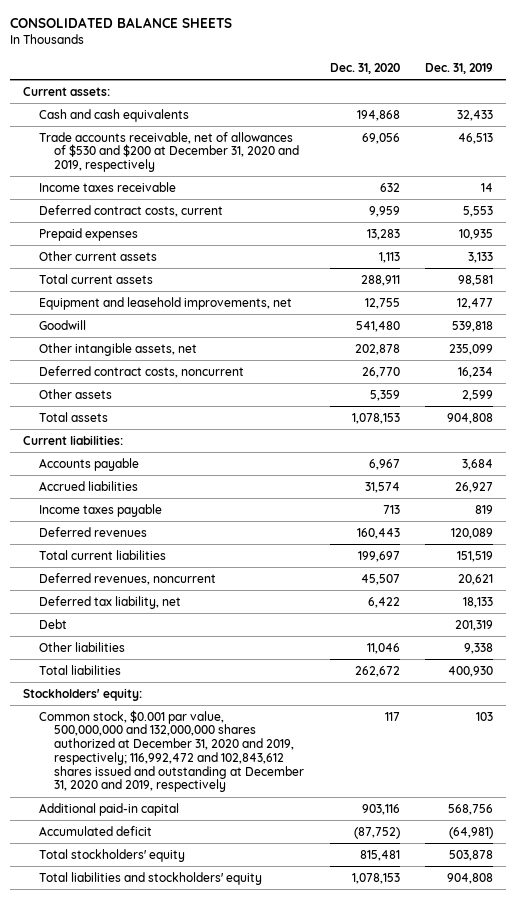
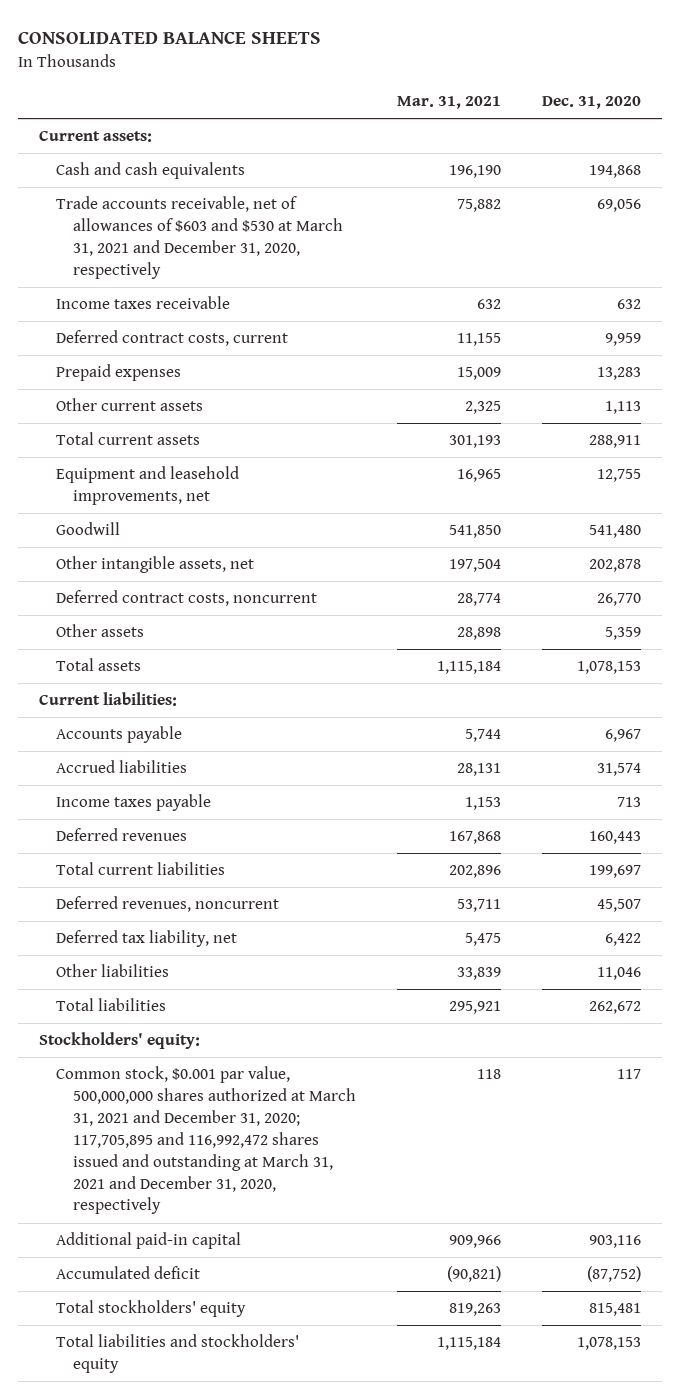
- | Dec. 31, 2020 | Dec. 31, 2019
+ | Mar. 31, 2021 | Dec. 31, 2020
- Trade accounts receivable, net of allowances of $530 and $200 at December 31, 2020 and 2019, respectively | 69,056 | 46,513
+ Trade accounts receivable, net of allowances of $603 and $530 at March 31, 2021 and December 31, 2020, respectively | 75,882 | 69,056
- Debt | | 201,319
- Common stock, $0.001 par value, 500,000,000 and 132,000,000 shares authorized at December 31, 2020 and 2019, respectively; 116,992,472 and 102,843,612 shares issued and outstanding at December 31, 2020 and 2019, respectively | 117 | 103
+ Common stock, $0.001 par value, 500,000,000 shares authorized at March 31, 2021 and December 31, 2020; 117,705,895 and 116,992,472 shares issued and outstanding at March 31, 2021 and December 31, 2020, respectively | 118 | 117

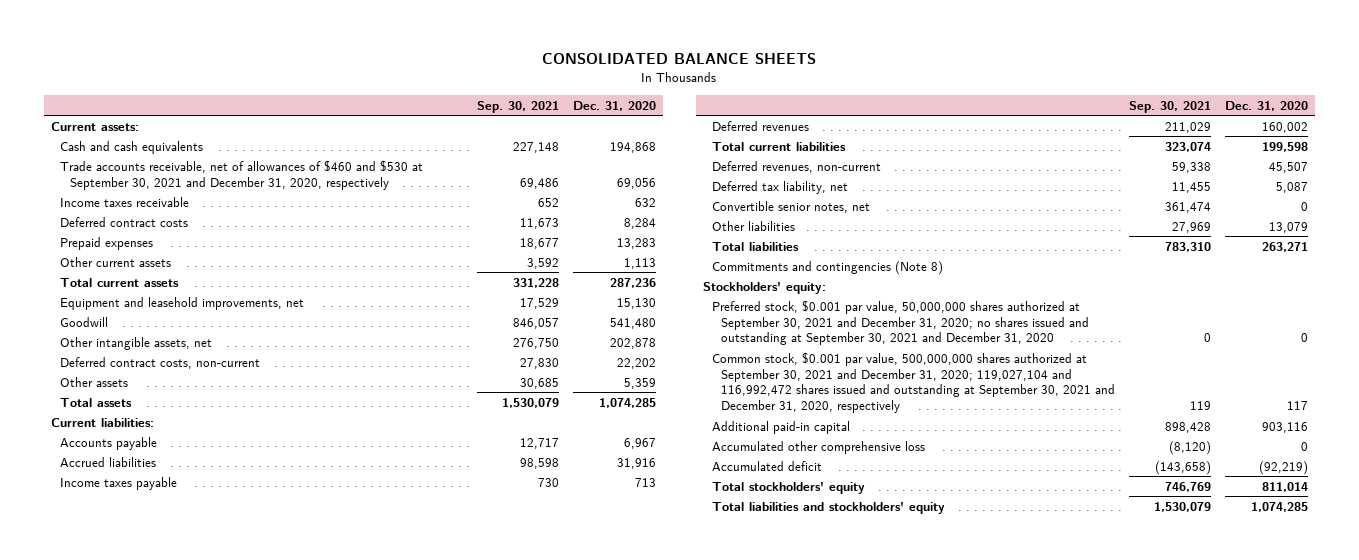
- | Mar. 31, 2021 | Dec. 31, 2020
+ | Sep. 30, 2021 | Dec. 31, 2020
- Trade accounts receivable, net of allowances of $603 and $530 at March 31, 2021 and December 31, 2020, respectively | 75,882 | 69,056
+ Trade accounts receivable, net of allowances of $460 and $530 at September 30, 2021 and December 31, 2020, respectively | 69,486 | 69,056
- Deferred contract costs, current | 11,155 | 9,959
+ Deferred contract costs | 11,673 | 8,284
- Total current assets | 301,193 | 288,911
- Equipment and leasehold improvements, net | 16,965 | 12,755
+ Total current assets | 331,228 | 287,236
+ Equipment and leasehold improvements, net | 17,529 | 15,130
- Deferred contract costs, noncurrent | 28,774 | 26,770
+ Deferred contract costs, non-current | 27,830 | 22,202
- Total assets | 1,115,184 | 1,078,153
+ Total assets | 1,530,079 | 1,074,285
- Accrued liabilities | 28,131 | 31,574
+ Accrued liabilities | 98,598 | 31,916
- Deferred revenues | 167,868 | 160,443
- Total current liabilities | 202,896 | 199,697
- Deferred revenues, noncurrent | 53,711 | 45,507
- Deferred tax liability, net | 5,475 | 6,422
- Other liabilities | 33,839 | 11,046
- Total liabilities | 295,921 | 262,672
+ Deferred revenues | 211,029 | 160,002
+ Total current liabilities | 323,074 | 199,598
+ Deferred revenues, non-current | 59,338 | 45,507
+ Deferred tax liability, net | 11,455 | 5,087
+ Convertible senior notes, net | 361,474 | 0
+ Other liabilities | 27,969 | 13,079
+ Total liabilities | 783,310 | 263,271
+ Commitments and contingencies (Note 8)
- Common stock, $0.001 par value, 500,000,000 shares authorized at March 31, 2021 and December 31, 2020; 117,705,895 and 116,992,472 shares issued and outstanding at March 31, 2021 and December 31, 2020, respectively | 118 | 117
+ Preferred stock, $0.001 par value, 50,000,000 shares authorized at September 30, 2021 and December 31, 2020; no shares issued and outstanding at September 30, 2021 and December 31, 2020 | 0 | 0
+ Common stock, $0.001 par value, 500,000,000 shares authorized at September 30, 2021 and December 31, 2020; 119,027,104 and 116,992,472 shares issued and outstanding at September 30, 2021 and December 31, 2020, respectively | 119 | 117
- Accumulated deficit | (90,821) | (87,752)
- Total stockholders' equity | 819,263 | 815,481
- Total liabilities and stockholders' equity | 1,115,184 | 1,078,153
+ Accumulated other comprehensive loss | (8,120) | 0
+ Accumulated deficit | (143,658) | (92,219)
+ Total stockholders' equity | 746,769 | 811,014
+ Total liabilities and stockholders' equity | 1,530,079 | 1,074,285

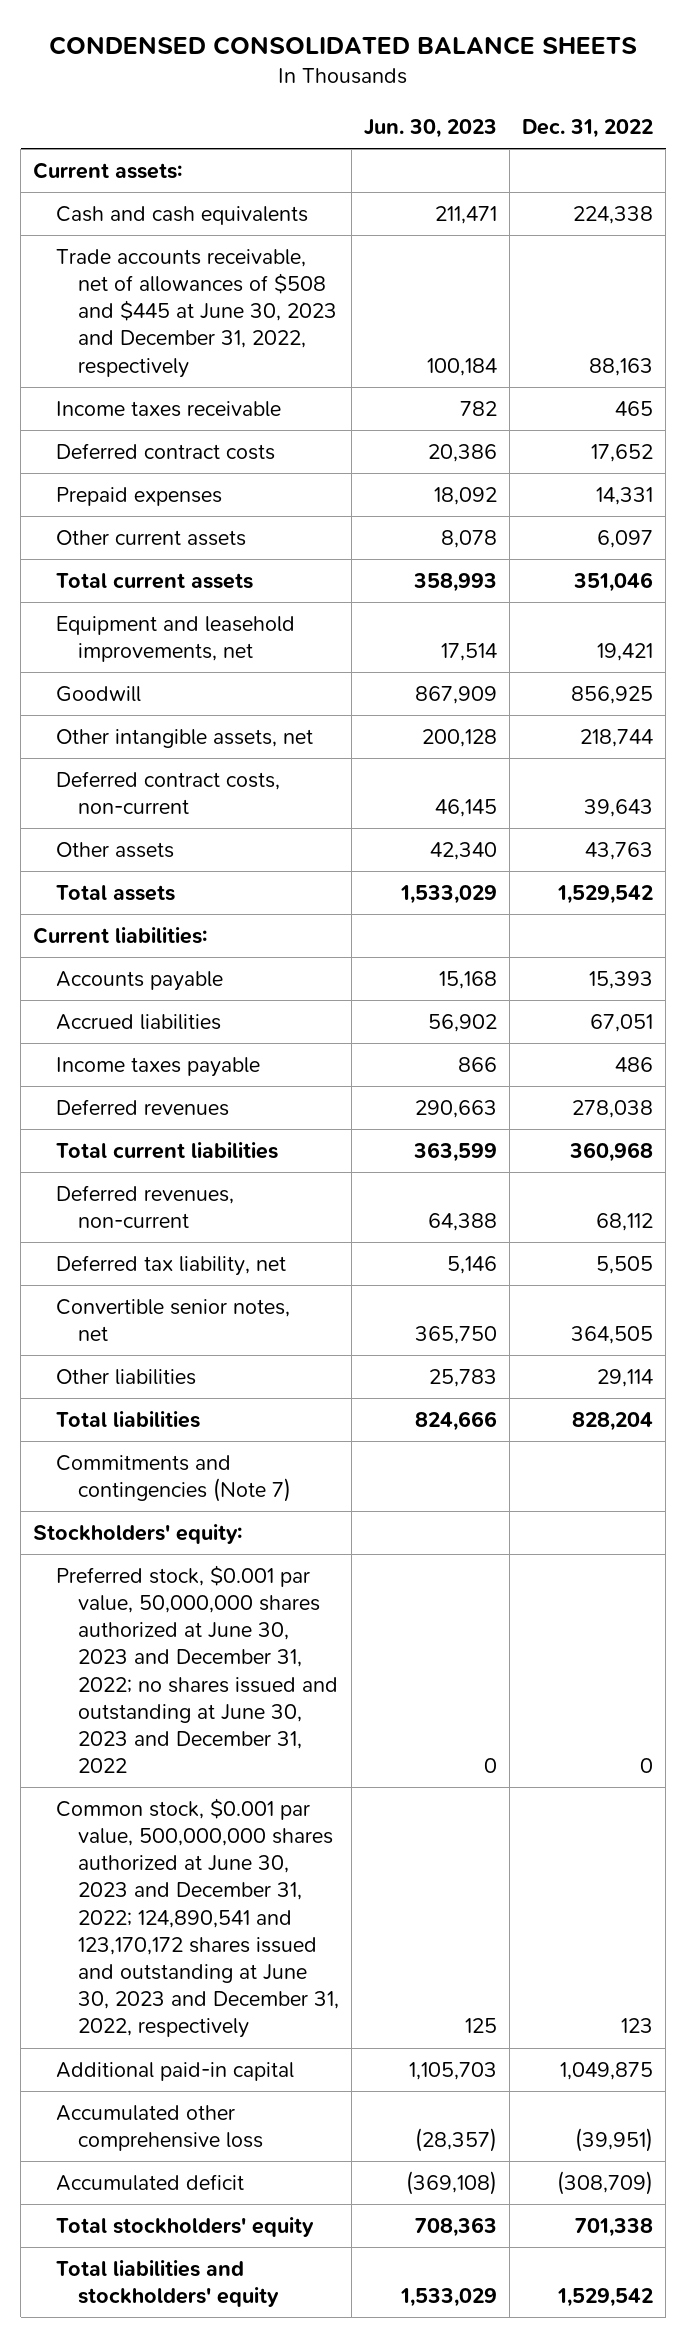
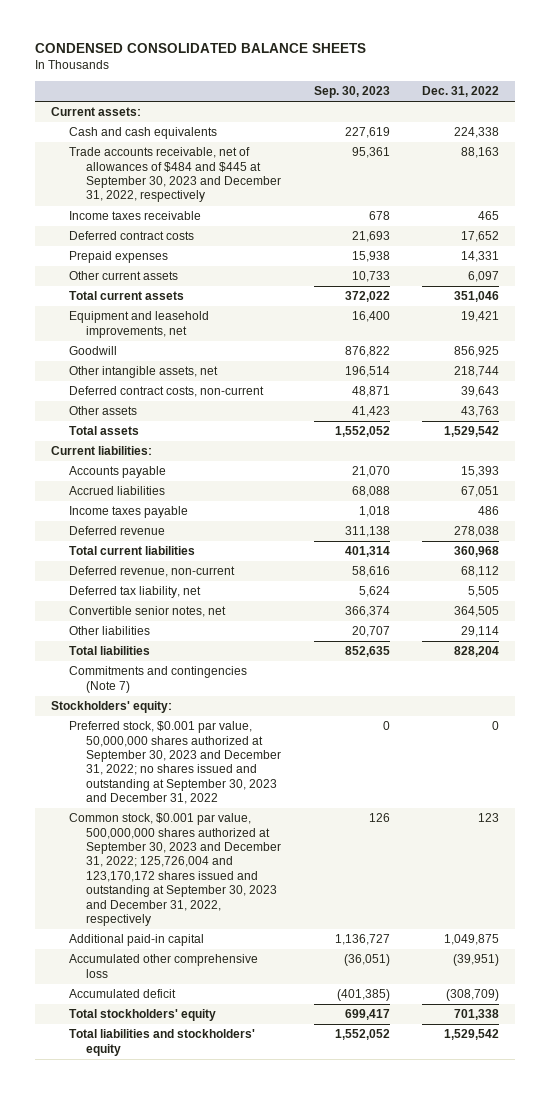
- | Jun. 30, 2023 | Dec. 31, 2022
+ | Sep. 30, 2023 | Dec. 31, 2022
- Trade accounts receivable, net of allowances of $508 and $445 at June 30, 2023 and December 31, 2022, respectively | 100,184 | 88,163
+ Trade accounts receivable, net of allowances of $484 and $445 at September 30, 2023 and December 31, 2022, respectively | 95,361 | 88,163
- Deferred revenues | 290,663 | 278,038
+ Deferred revenue | 311,138 | 278,038
- Deferred revenues, non-current | 64,388 | 68,112
+ Deferred revenue, non-current | 58,616 | 68,112
- Preferred stock, $0.001 par value, 50,000,000 shares authorized at June 30, 2023 and December 31, 2022; no shares issued and outstanding at June 30, 2023 and December 31, 2022 | 0 | 0
- Common stock, $0.001 par value, 500,000,000 shares authorized at June 30, 2023 and December 31, 2022; 124,890,541 and 123,170,172 shares issued and outstanding at June 30, 2023 and December 31, 2022, respectively | 125 | 123
+ Preferred stock, $0.001 par value, 50,000,000 shares authorized at September 30, 2023 and December 31, 2022; no shares issued and outstanding at September 30, 2023 and December 31, 2022 | 0 | 0
+ Common stock, $0.001 par value, 500,000,000 shares authorized at September 30, 2023 and December 31, 2022; 125,726,004 and 123,170,172 shares issued and outstanding at September 30, 2023 and December 31, 2022, respectively | 126 | 123

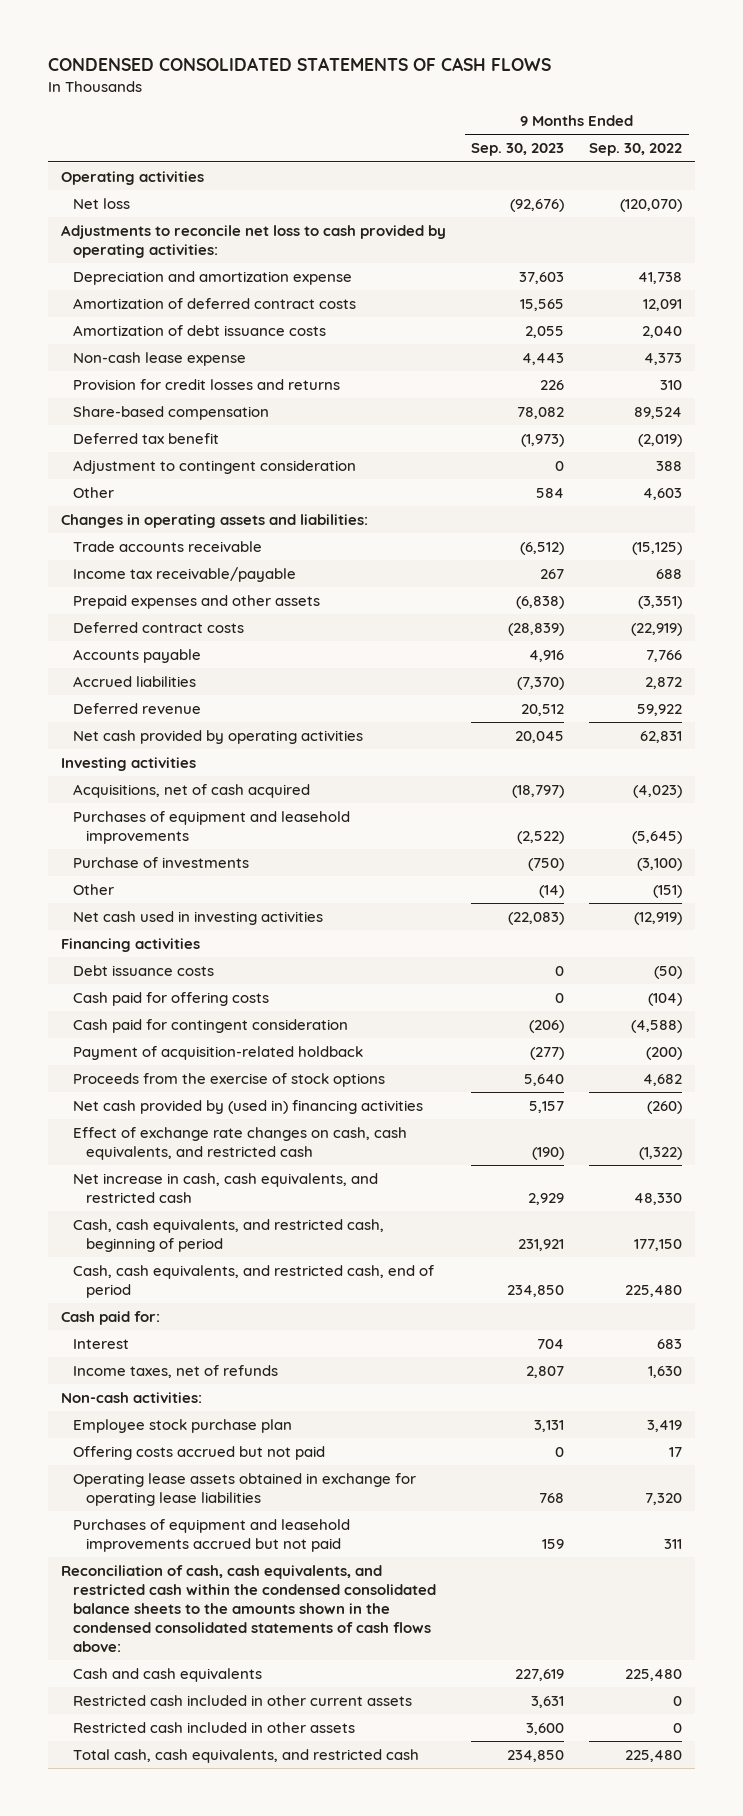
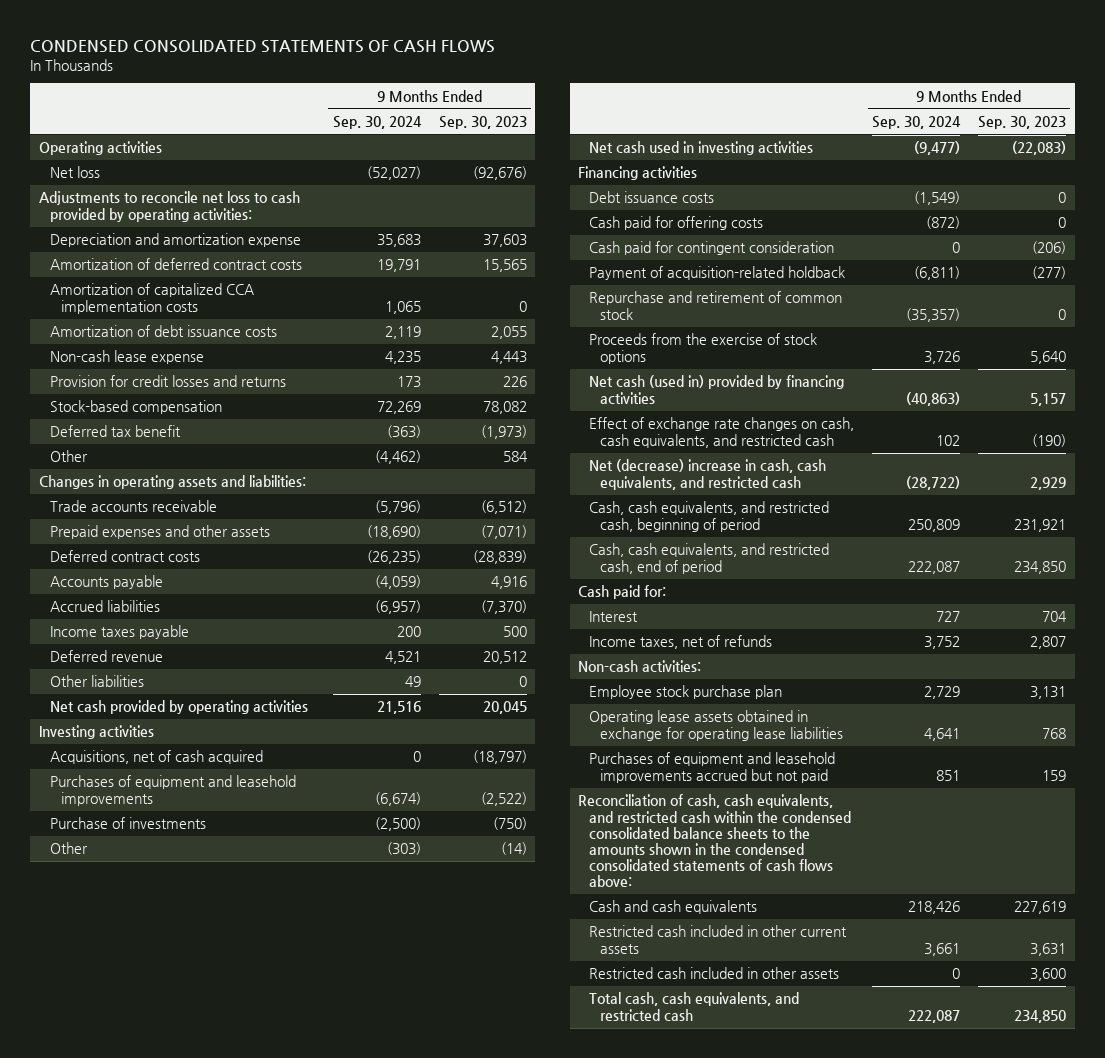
- | 9 Months Ended Sep. 30, 2023 | 9 Months Ended Sep. 30, 2022
+ | 9 Months Ended Sep. 30, 2024 | 9 Months Ended Sep. 30, 2023
+ Amortization of capitalized CCA implementation costs | 1,065 | 0
- Share-based compensation | 78,082 | 89,524
+ Stock-based compensation | 72,269 | 78,082
- Adjustment to contingent consideration | 0 | 388
- Income tax receivable/payable | 267 | 688
- Prepaid expenses and other assets | (6,838) | (3,351)
+ Prepaid expenses and other assets | (18,690) | (7,071)
+ Income taxes payable | 200 | 500
+ Other liabilities | 49 | 0
+ Repurchase and retirement of common stock | (35,357) | 0
- Net cash provided by (used in) financing activities | 5,157 | (260)
+ Net cash (used in) provided by financing activities | (40,863) | 5,157
- Net increase in cash, cash equivalents, and restricted cash | 2,929 | 48,330
+ Net (decrease) increase in cash, cash equivalents, and restricted cash | (28,722) | 2,929
- Offering costs accrued but not paid | 0 | 17

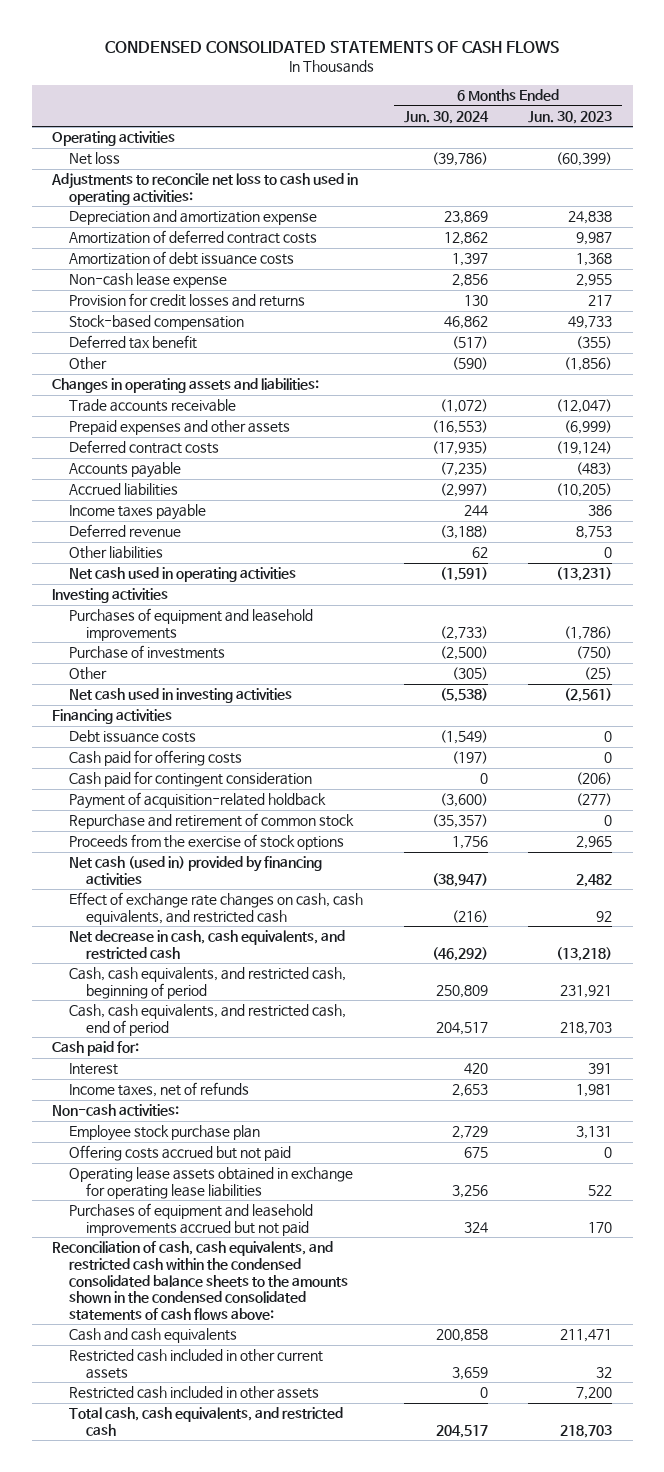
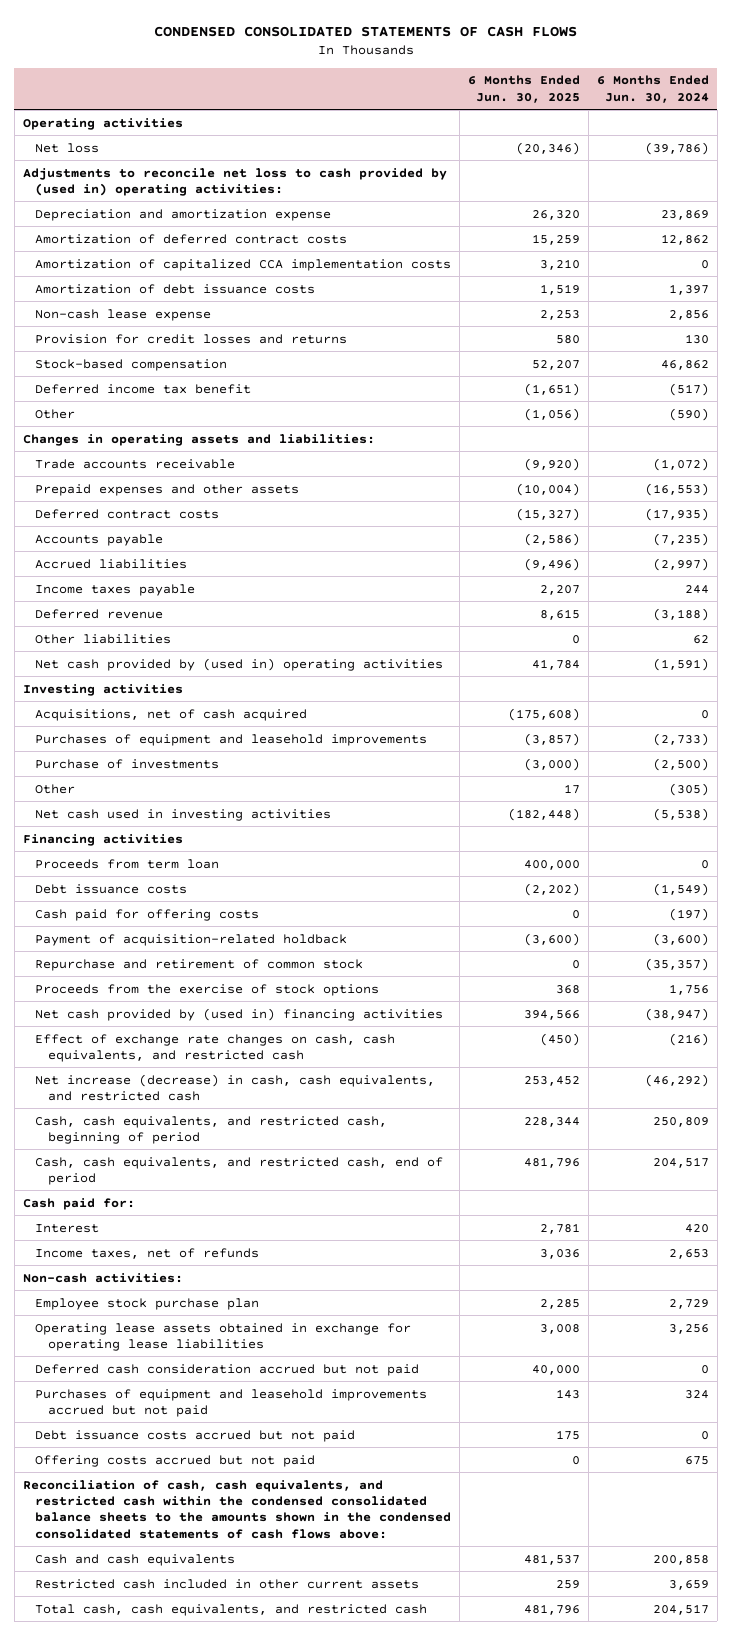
- | 6 Months Ended Jun. 30, 2024 | 6 Months Ended Jun. 30, 2023
+ | 6 Months Ended Jun. 30, 2025 | 6 Months Ended Jun. 30, 2024
- Adjustments to reconcile net loss to cash used in operating activities:
+ Adjustments to reconcile net loss to cash provided by (used in) operating activities:
+ Amortization of capitalized CCA implementation costs | 3,210 | 0
- Deferred tax benefit | (517) | (355)
+ Deferred income tax benefit | (1,651) | (517)
- Net cash used in operating activities | (1,591) | (13,231)
+ Net cash provided by (used in) operating activities | 41,784 | (1,591)
+ Acquisitions, net of cash acquired | (175,608) | 0
+ Proceeds from term loan | 400,000 | 0
- Cash paid for contingent consideration | 0 | (206)
- Net cash (used in) provided by financing activities | (38,947) | 2,482
+ Net cash provided by (used in) financing activities | 394,566 | (38,947)
- Net decrease in cash, cash equivalents, and restricted cash | (46,292) | (13,218)
+ Net increase (decrease) in cash, cash equivalents, and restricted cash | 253,452 | (46,292)
+ Deferred cash consideration accrued but not paid | 40,000 | 0
+ Debt issuance costs accrued but not paid | 175 | 0
moved down: Offering costs accrued but not paid | 0 | 675
- Restricted cash included in other assets | 0 | 7,200

